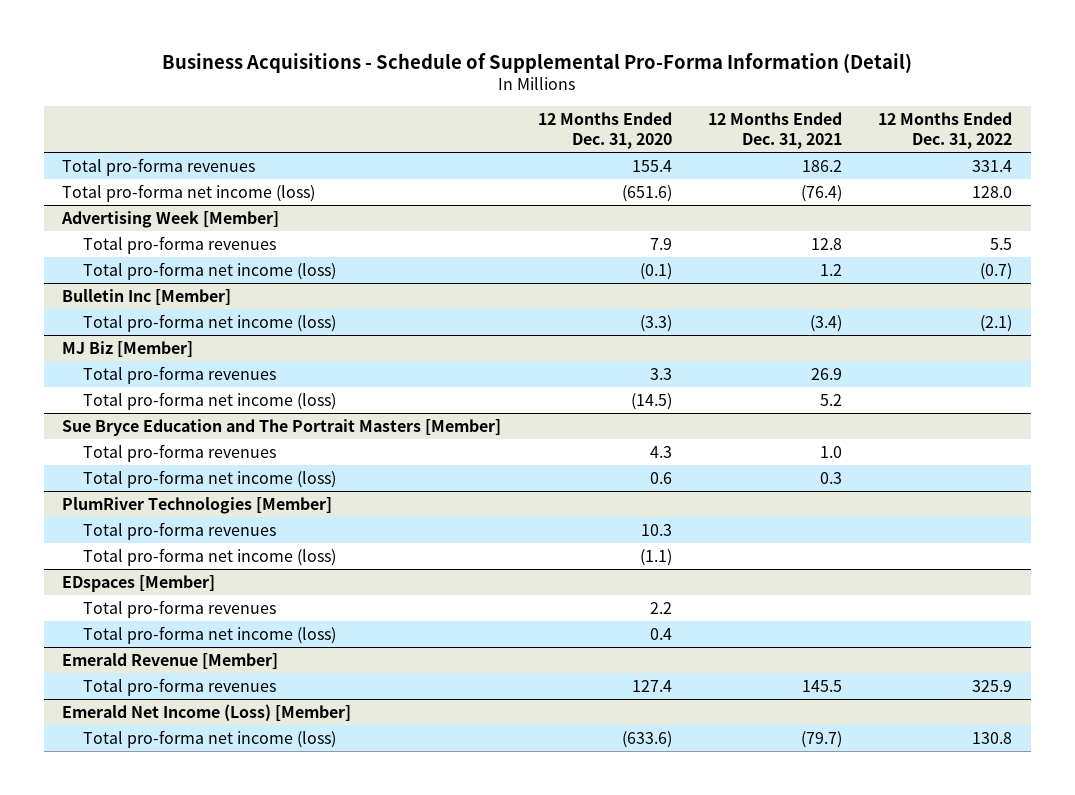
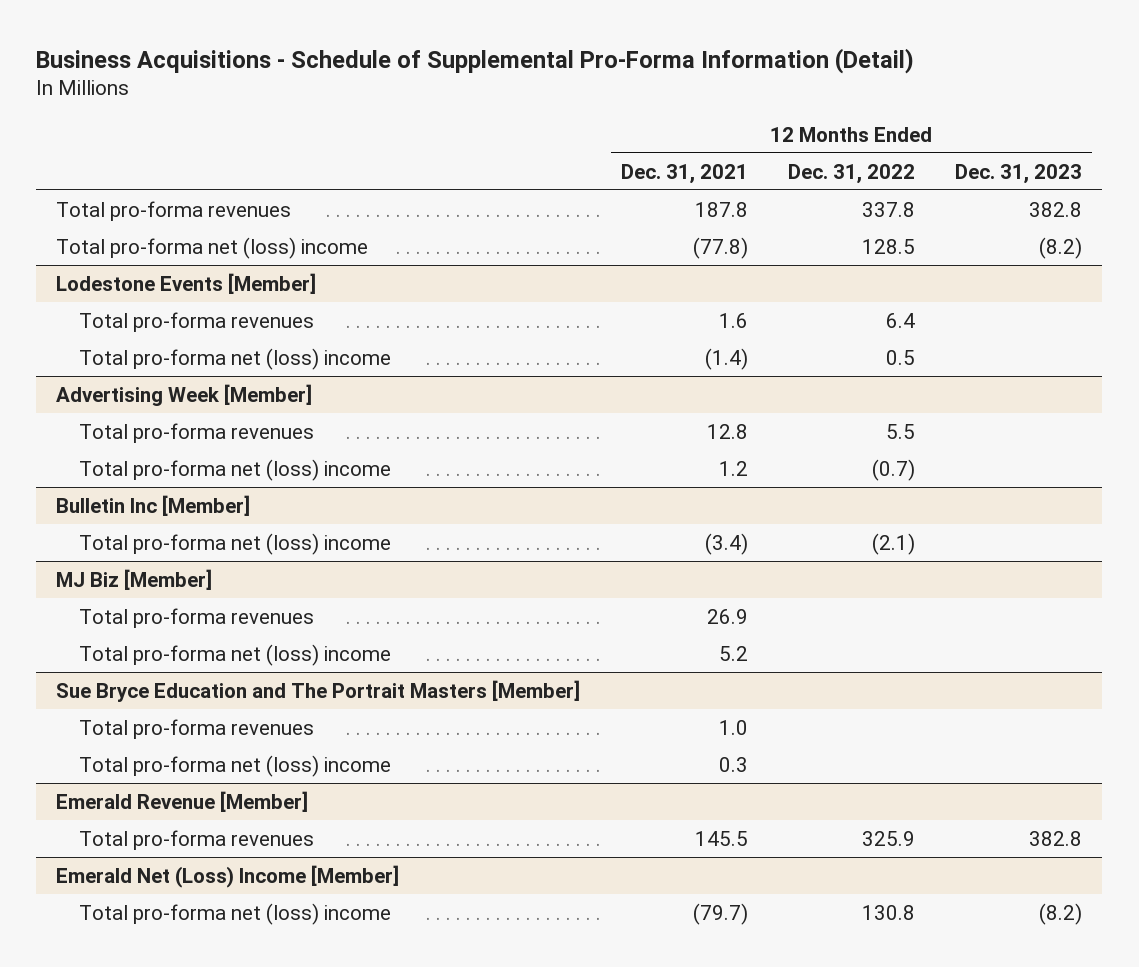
- | 12 Months Ended Dec. 31, 2020 | 12 Months Ended Dec. 31, 2021 | 12 Months Ended Dec. 31, 2022
+ | 12 Months Ended Dec. 31, 2021 | 12 Months Ended Dec. 31, 2022 | 12 Months Ended Dec. 31, 2023
- Total pro-forma revenues | 155.4 | 186.2 | 331.4
- Total pro-forma net income (loss) | (651.6) | (76.4) | 128.0
+ Total pro-forma revenues | 187.8 | 337.8 | 382.8
+ Total pro-forma net (loss) income | (77.8) | 128.5 | (8.2)
+ Lodestone Events [Member]
+ Total pro-forma revenues | 1.6 | 6.4 |
+ Total pro-forma net (loss) income | (1.4) | 0.5 |
@ Advertising Week [Member]
- Total pro-forma net income (loss) | (0.1) | 1.2 | (0.7)
+ Total pro-forma net (loss) income | 1.2 | (0.7) |
@ Bulletin Inc [Member]
- Total pro-forma net income (loss) | (3.3) | (3.4) | (2.1)
+ Total pro-forma net (loss) income | (3.4) | (2.1) |
@ MJ Biz [Member]
- Total pro-forma net income (loss) | (14.5) | 5.2 |
+ Total pro-forma net (loss) income | 5.2 | |
@ Sue Bryce Education and The Portrait Masters [Member]
- Total pro-forma net income (loss) | 0.6 | 0.3 |
- PlumRiver Technologies [Member]
- Total pro-forma revenues | 10.3 | |
- Total pro-forma net income (loss) | (1.1) | |
- EDspaces [Member]
- Total pro-forma revenues | 2.2 | |
- Total pro-forma net income (loss) | 0.4 | |
@ Sue Bryce Education and The Portrait Masters [Member]
+ Total pro-forma net (loss) income | 0.3 | |
- Emerald Net Income (Loss) [Member]
- Total pro-forma net income (loss) | (633.6) | (79.7) | 130.8
+ Emerald Net (Loss) Income [Member]
+ Total pro-forma net (loss) income | (79.7) | 130.8 | (8.2)

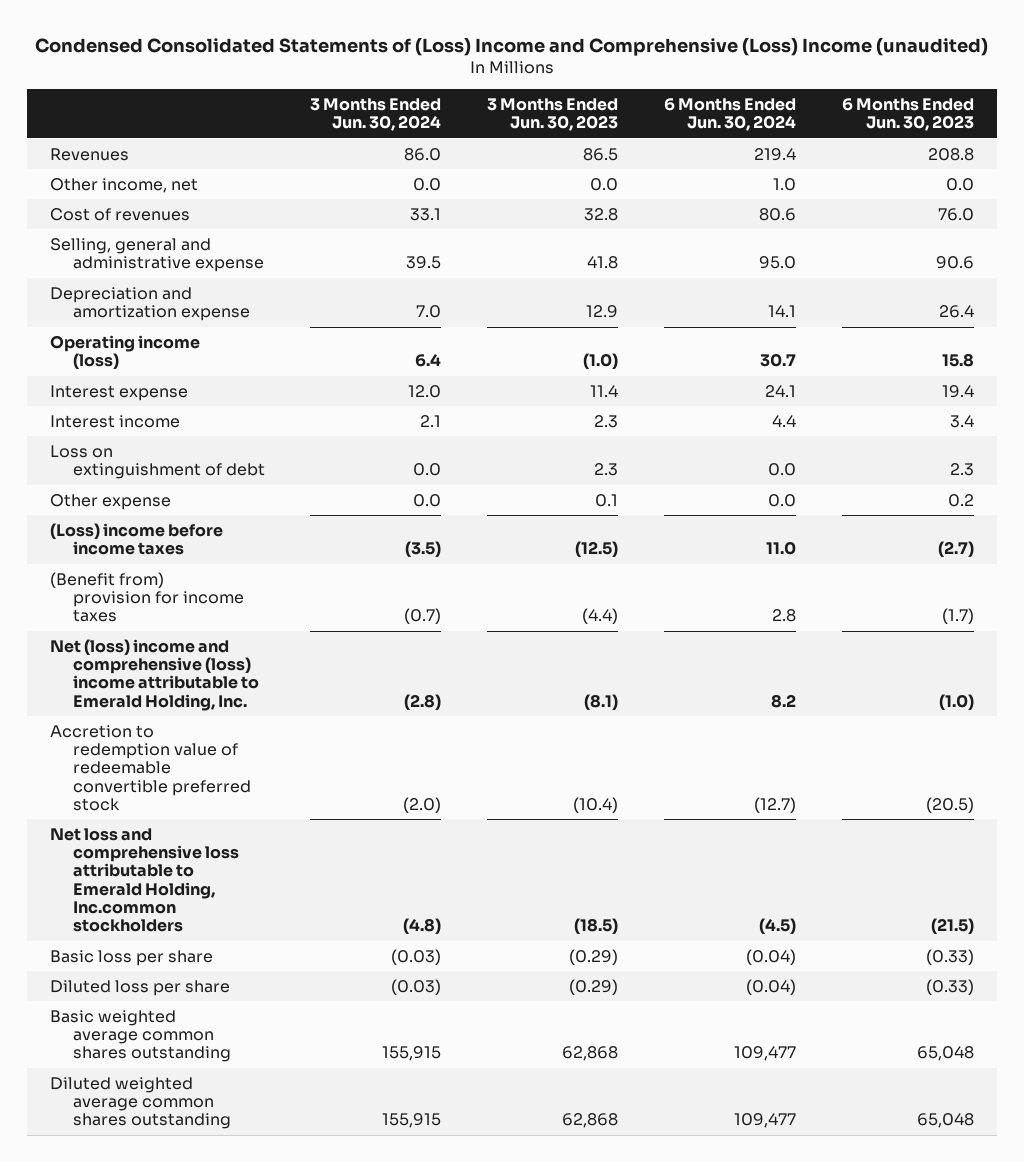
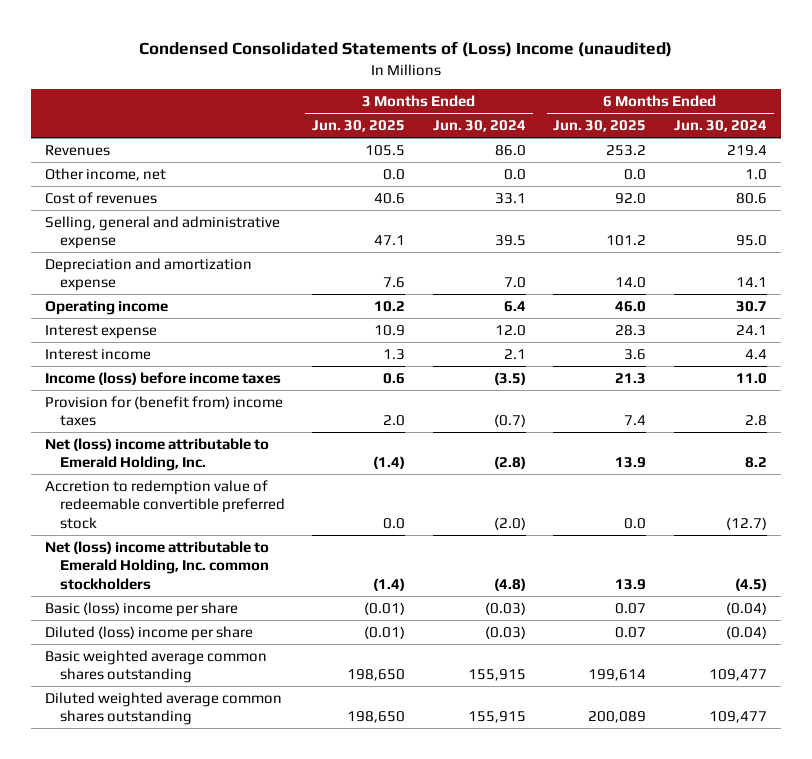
- Condensed Consolidated Statements of (Loss) Income and Comprehensive (Loss) Income (unaudited)
+ Condensed Consolidated Statements of (Loss) Income (unaudited)
- | 3 Months Ended Jun. 30, 2024 | 3 Months Ended Jun. 30, 2023 | 6 Months Ended Jun. 30, 2024 | 6 Months Ended Jun. 30, 2023
+ | 3 Months Ended Jun. 30, 2025 | 3 Months Ended Jun. 30, 2024 | 6 Months Ended Jun. 30, 2025 | 6 Months Ended Jun. 30, 2024
- Operating income (loss) | 6.4 | (1.0) | 30.7 | 15.8
+ Operating income | 10.2 | 6.4 | 46.0 | 30.7
- Loss on extinguishment of debt | 0.0 | 2.3 | 0.0 | 2.3
- Other expense | 0.0 | 0.1 | 0.0 | 0.2
- (Loss) income before income taxes | (3.5) | (12.5) | 11.0 | (2.7)
- (Benefit from) provision for income taxes | (0.7) | (4.4) | 2.8 | (1.7)
- Net (loss) income and comprehensive (loss) income attributable to Emerald Holding, Inc. | (2.8) | (8.1) | 8.2 | (1.0)
+ Income (loss) before income taxes | 0.6 | (3.5) | 21.3 | 11.0
+ Provision for (benefit from) income taxes | 2.0 | (0.7) | 7.4 | 2.8
+ Net (loss) income attributable to Emerald Holding, Inc. | (1.4) | (2.8) | 13.9 | 8.2
- Net loss and comprehensive loss attributable to Emerald Holding, Inc.common stockholders | (4.8) | (18.5) | (4.5) | (21.5)
- Basic loss per share | (0.03) | (0.29) | (0.04) | (0.33)
- Diluted loss per share | (0.03) | (0.29) | (0.04) | (0.33)
+ Net (loss) income attributable to Emerald Holding, Inc. common stockholders | (1.4) | (4.8) | 13.9 | (4.5)
+ Basic (loss) income per share | (0.01) | (0.03) | 0.07 | (0.04)
+ Diluted (loss) income per share | (0.01) | (0.03) | 0.07 | (0.04)

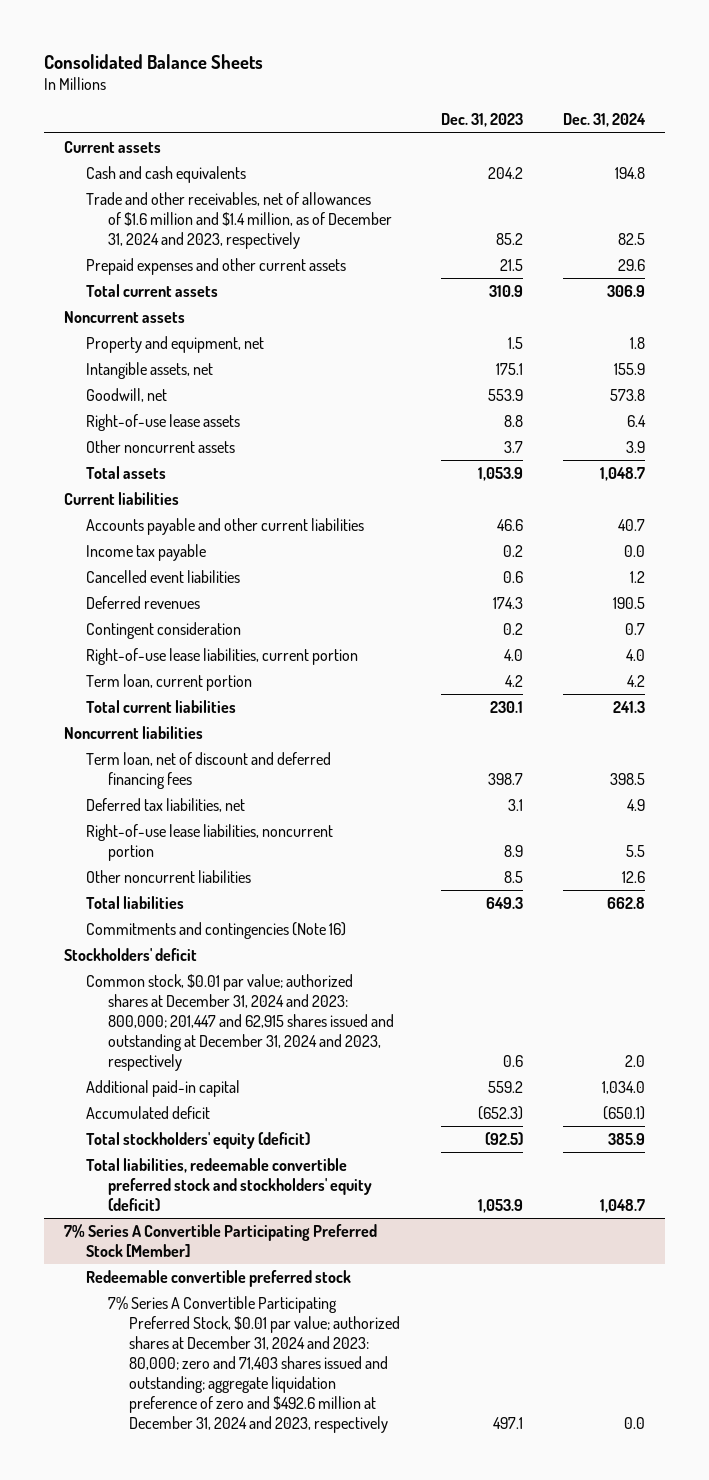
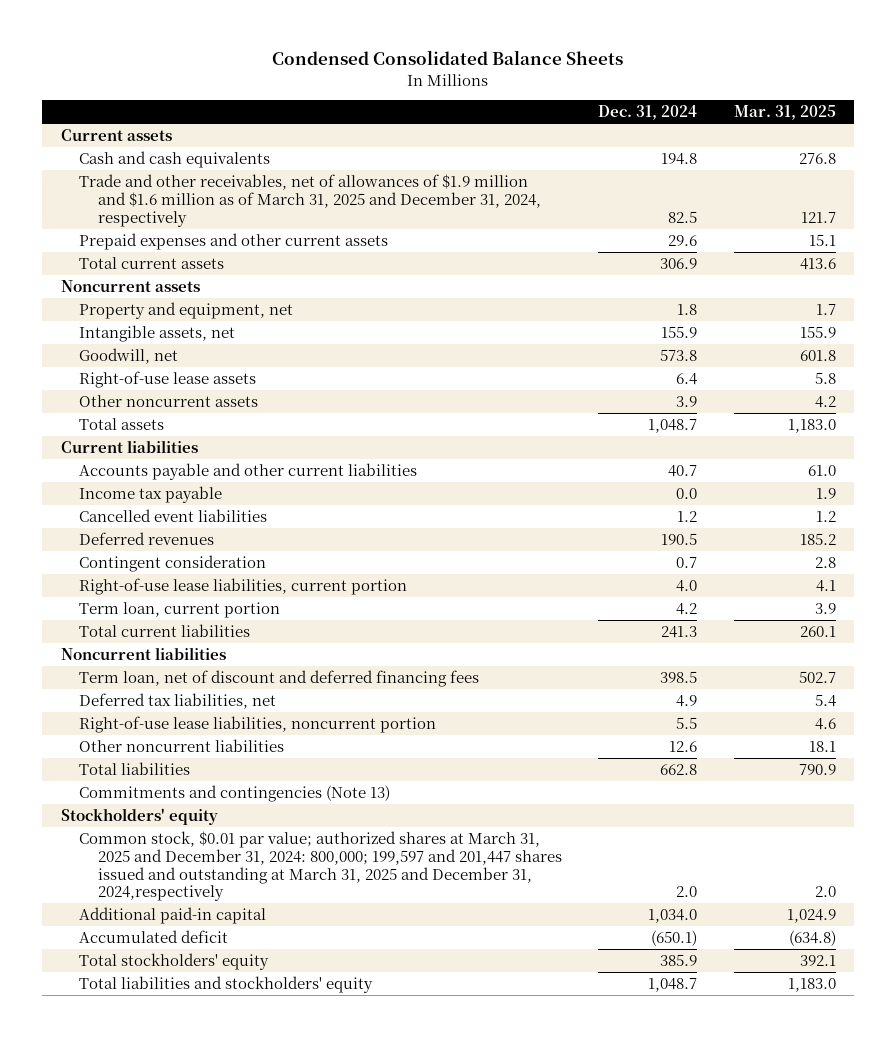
- Consolidated Balance Sheets
+ Condensed Consolidated Balance Sheets
- | Dec. 31, 2023 | Dec. 31, 2024
+ | Dec. 31, 2024 | Mar. 31, 2025
- Trade and other receivables, net of allowances of $1.6 million and $1.4 million, as of December 31, 2024 and 2023, respectively | 85.2 | 82.5
+ Trade and other receivables, net of allowances of $1.9 million and $1.6 million as of March 31, 2025 and December 31, 2024, respectively | 82.5 | 121.7
- Commitments and contingencies (Note 16)
- Stockholders' deficit
- Common stock, $0.01 par value; authorized shares at December 31, 2024 and 2023: 800,000; 201,447 and 62,915 shares issued and outstanding at December 31, 2024 and 2023, respectively | 0.6 | 2.0
+ Commitments and contingencies (Note 13)
+ Stockholders' equity
+ Common stock, $0.01 par value; authorized shares at March 31, 2025 and December 31, 2024: 800,000; 199,597 and 201,447 shares issued and outstanding at March 31, 2025 and December 31, 2024,respectively | 2.0 | 2.0
- Total stockholders' equity (deficit) | (92.5) | 385.9
- Total liabilities, redeemable convertible preferred stock and stockholders' equity (deficit) | 1,053.9 | 1,048.7
- 7% Series A Convertible Participating Preferred Stock [Member]
- Redeemable convertible preferred stock
- 7% Series A Convertible Participating Preferred Stock, $0.01 par value; authorized shares at December 31, 2024 and 2023: 80,000; zero and 71,403 shares issued and outstanding; aggregate liquidation preference of zero and $492.6 million at December 31, 2024 and 2023, respectively | 497.1 | 0.0
+ Total stockholders' equity | 385.9 | 392.1
+ Total liabilities and stockholders' equity | 1,048.7 | 1,183.0

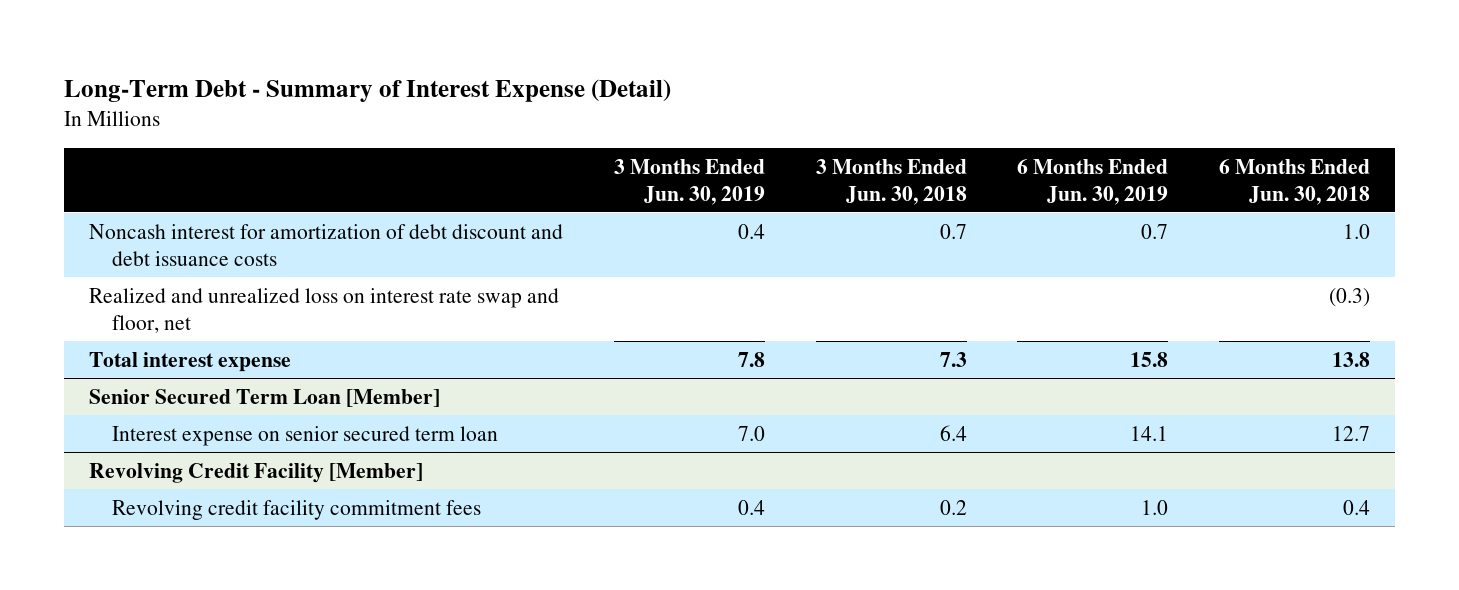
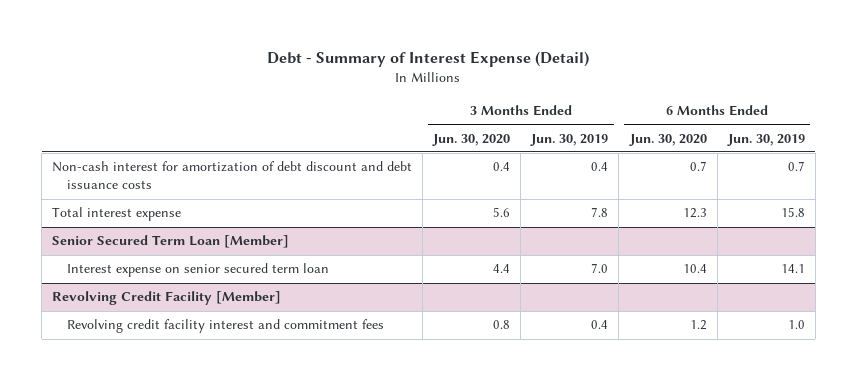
- Long-Term Debt - Summary of Interest Expense (Detail)
+ Debt - Summary of Interest Expense (Detail)
- | 3 Months Ended Jun. 30, 2019 | 3 Months Ended Jun. 30, 2018 | 6 Months Ended Jun. 30, 2019 | 6 Months Ended Jun. 30, 2018
+ | 3 Months Ended Jun. 30, 2020 | 3 Months Ended Jun. 30, 2019 | 6 Months Ended Jun. 30, 2020 | 6 Months Ended Jun. 30, 2019
- Noncash interest for amortization of debt discount and debt issuance costs | 0.4 | 0.7 | 0.7 | 1.0
- Realized and unrealized loss on interest rate swap and floor, net | | | | (0.3)
+ Non-cash interest for amortization of debt discount and debt issuance costs | 0.4 | 0.4 | 0.7 | 0.7
@ Revolving Credit Facility [Member]
- Revolving credit facility commitment fees | 0.4 | 0.2 | 1.0 | 0.4
+ Revolving credit facility interest and commitment fees | 0.8 | 0.4 | 1.2 | 1.0

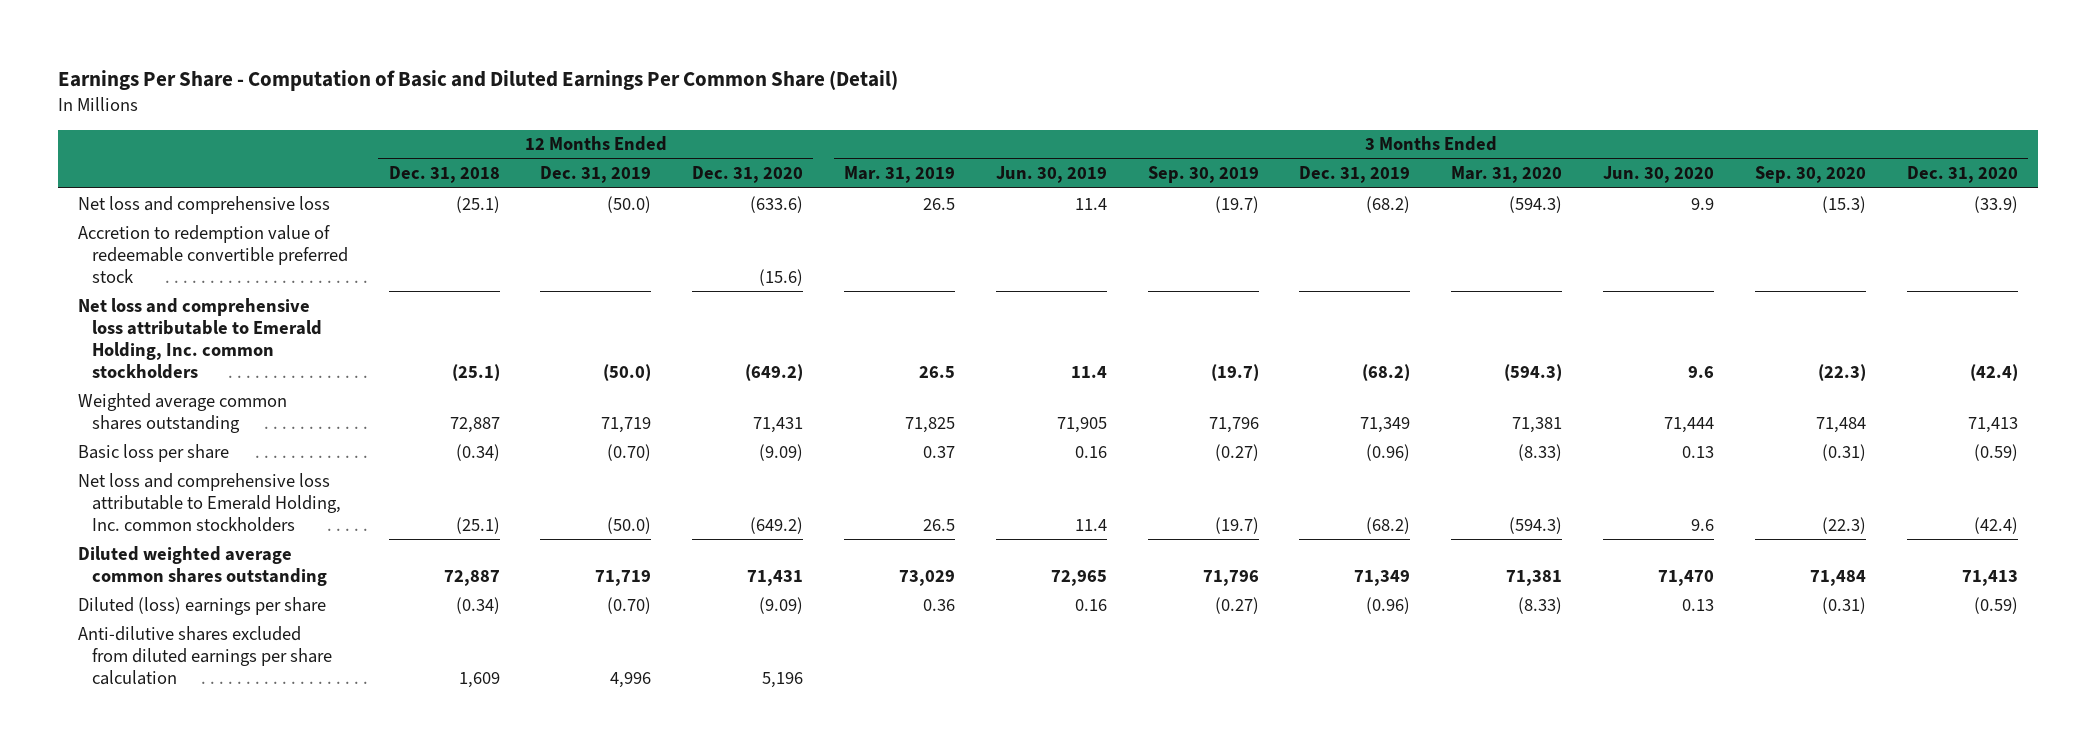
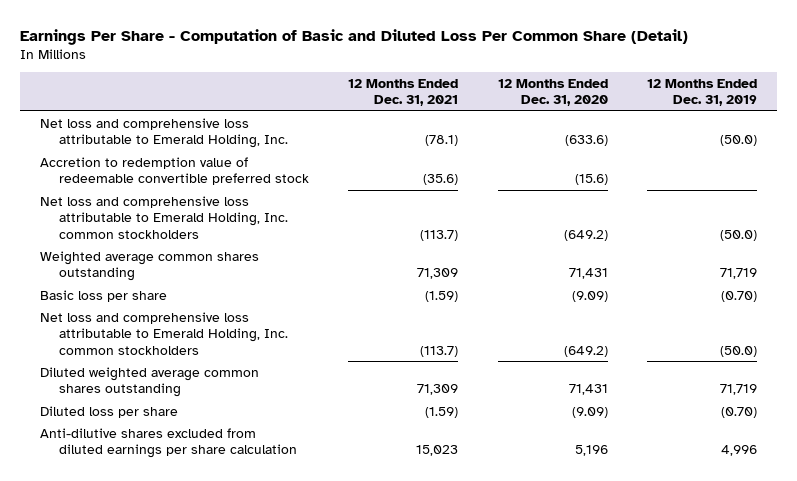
- Earnings Per Share - Computation of Basic and Diluted Earnings Per Common Share (Detail)
+ Earnings Per Share - Computation of Basic and Diluted Loss Per Common Share (Detail)
- | 12 Months Ended Dec. 31, 2018 | 12 Months Ended Dec. 31, 2019 | 12 Months Ended Dec. 31, 2020 | 3 Months Ended Mar. 31, 2019 | 3 Months Ended Jun. 30, 2019 | 3 Months Ended Sep. 30, 2019 | 3 Months Ended Dec. 31, 2019 | 3 Months Ended Mar. 31, 2020 | 3 Months Ended Jun. 30, 2020 | 3 Months Ended Sep. 30, 2020 | 3 Months Ended Dec. 31, 2020
+ | 12 Months Ended Dec. 31, 2021 | 12 Months Ended Dec. 31, 2020 | 12 Months Ended Dec. 31, 2019
- Net loss and comprehensive loss | (25.1) | (50.0) | (633.6) | 26.5 | 11.4 | (19.7) | (68.2) | (594.3) | 9.9 | (15.3) | (33.9)
+ Net loss and comprehensive loss attributable to Emerald Holding, Inc. | (78.1) | (633.6) | (50.0)
- Diluted (loss) earnings per share | (0.34) | (0.70) | (9.09) | 0.36 | 0.16 | (0.27) | (0.96) | (8.33) | 0.13 | (0.31) | (0.59)
+ Diluted loss per share | (1.59) | (9.09) | (0.70)

